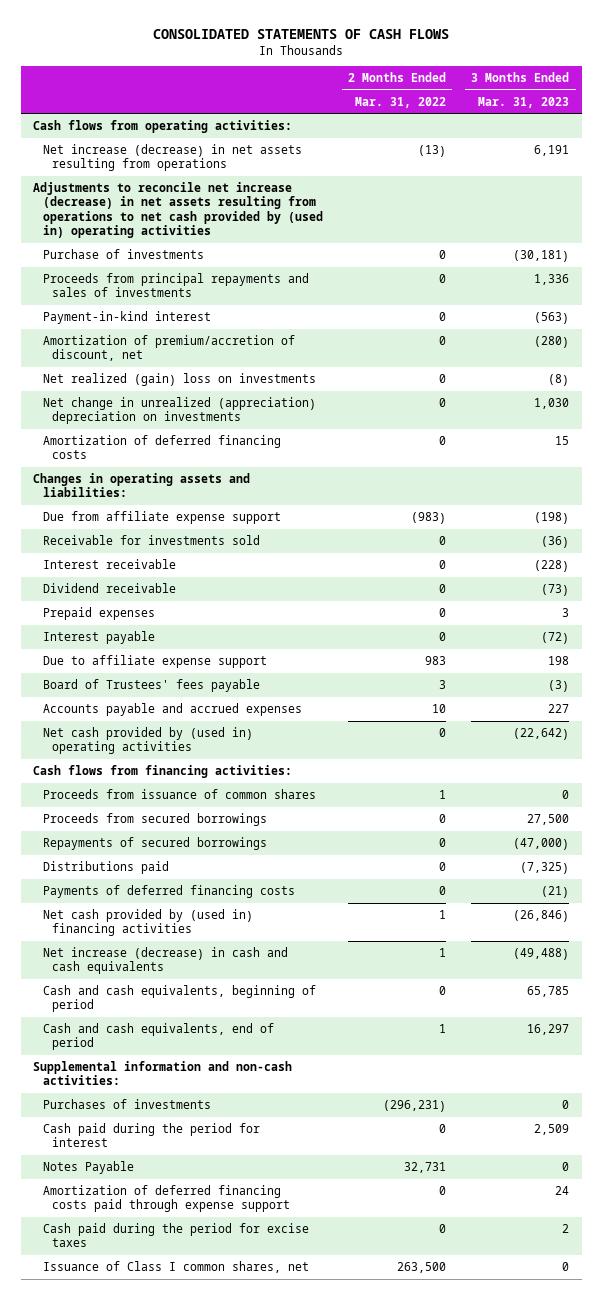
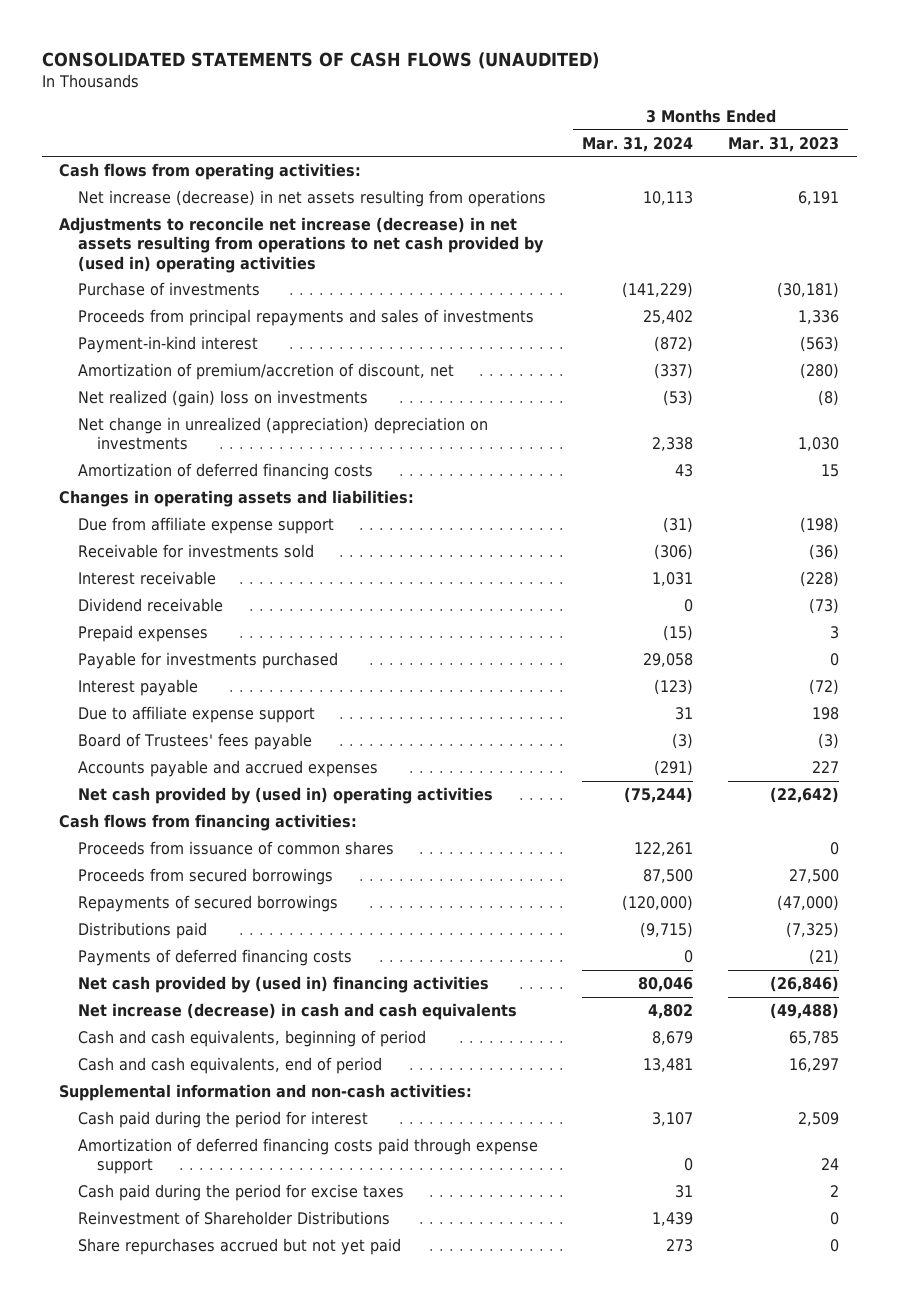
- CONSOLIDATED STATEMENTS OF CASH FLOWS
+ CONSOLIDATED STATEMENTS OF CASH FLOWS (UNAUDITED)
- | 2 Months Ended Mar. 31, 2022 | 3 Months Ended Mar. 31, 2023
+ | 3 Months Ended Mar. 31, 2024 | 3 Months Ended Mar. 31, 2023
+ Payable for investments purchased | 29,058 | 0
- Purchases of investments | (296,231) | 0
- Notes Payable | 32,731 | 0
- Issuance of Class I common shares, net | 263,500 | 0
+ Reinvestment of Shareholder Distributions | 1,439 | 0
+ Share repurchases accrued but not yet paid | 273 | 0

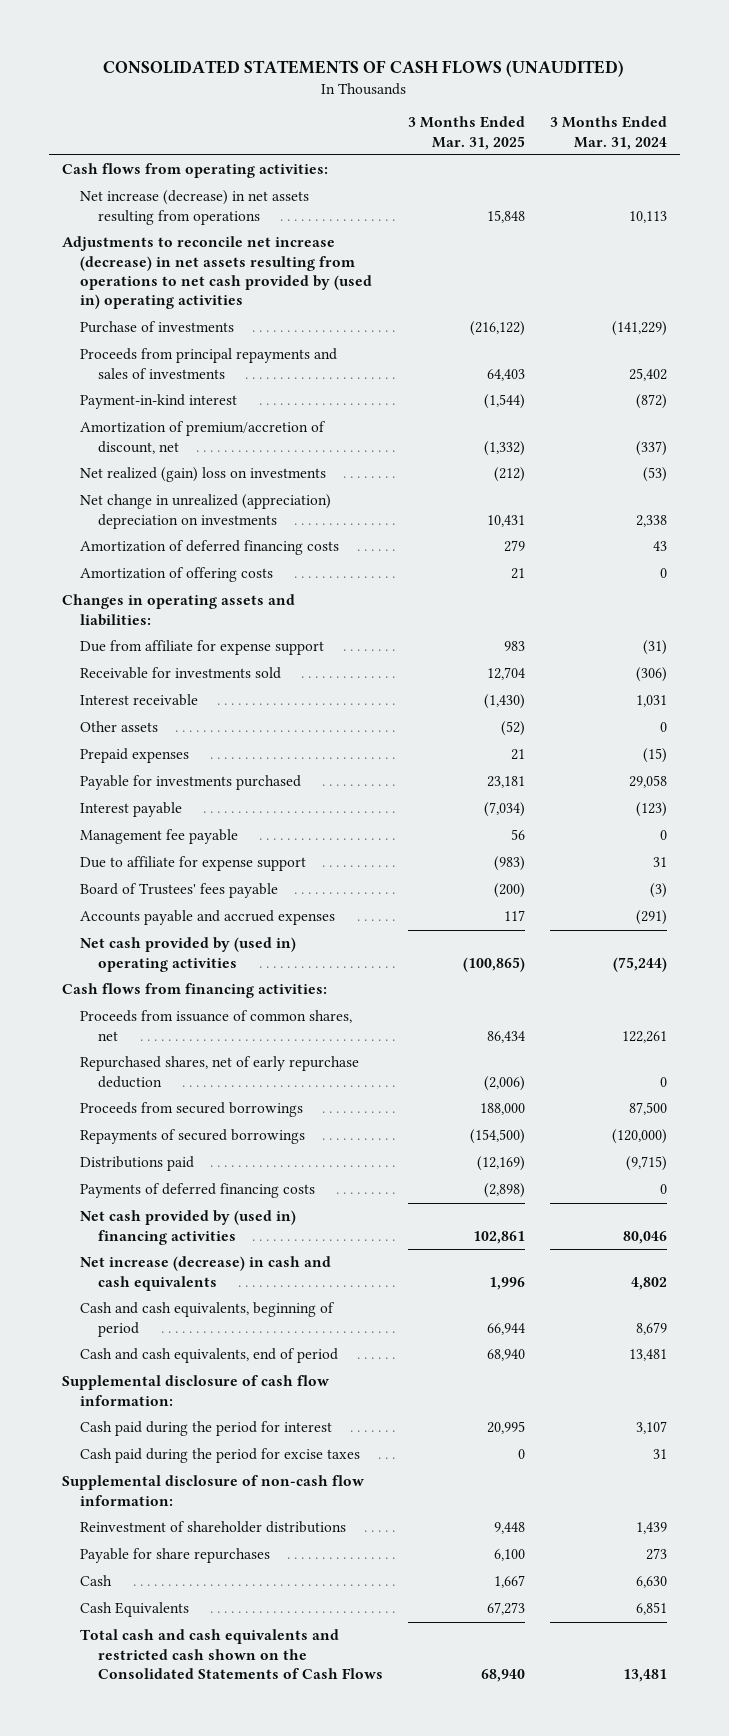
- | 3 Months Ended Mar. 31, 2024 | 3 Months Ended Mar. 31, 2023
+ | 3 Months Ended Mar. 31, 2025 | 3 Months Ended Mar. 31, 2024
+ Amortization of offering costs | 21 | 0
- Due from affiliate expense support | (31) | (198)
+ Due from affiliate for expense support | 983 | (31)
- Dividend receivable | 0 | (73)
+ Other assets | (52) | 0
- Due to affiliate expense support | 31 | 198
+ Management fee payable | 56 | 0
+ Due to affiliate for expense support | (983) | 31
- Proceeds from issuance of common shares | 122,261 | 0
+ Proceeds from issuance of common shares, net | 86,434 | 122,261
+ Repurchased shares, net of early repurchase deduction | (2,006) | 0
- Supplemental information and non-cash activities:
+ Supplemental disclosure of cash flow information:
- Amortization of deferred financing costs paid through expense support | 0 | 24
- Reinvestment of Shareholder Distributions | 1,439 | 0
- Share repurchases accrued but not yet paid | 273 | 0
+ Supplemental disclosure of non-cash flow information:
+ Reinvestment of shareholder distributions | 9,448 | 1,439
+ Payable for share repurchases | 6,100 | 273
+ Cash | 1,667 | 6,630
+ Cash Equivalents | 67,273 | 6,851
+ Total cash and cash equivalents and restricted cash shown on the Consolidated Statements of Cash Flows | 68,940 | 13,481

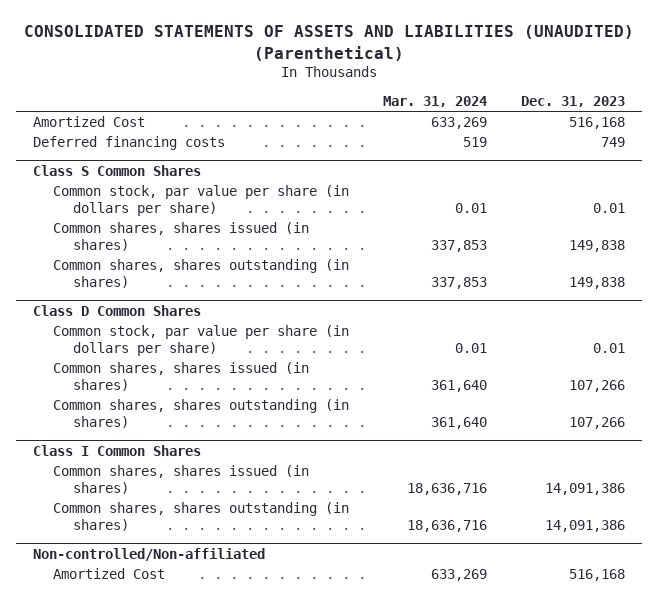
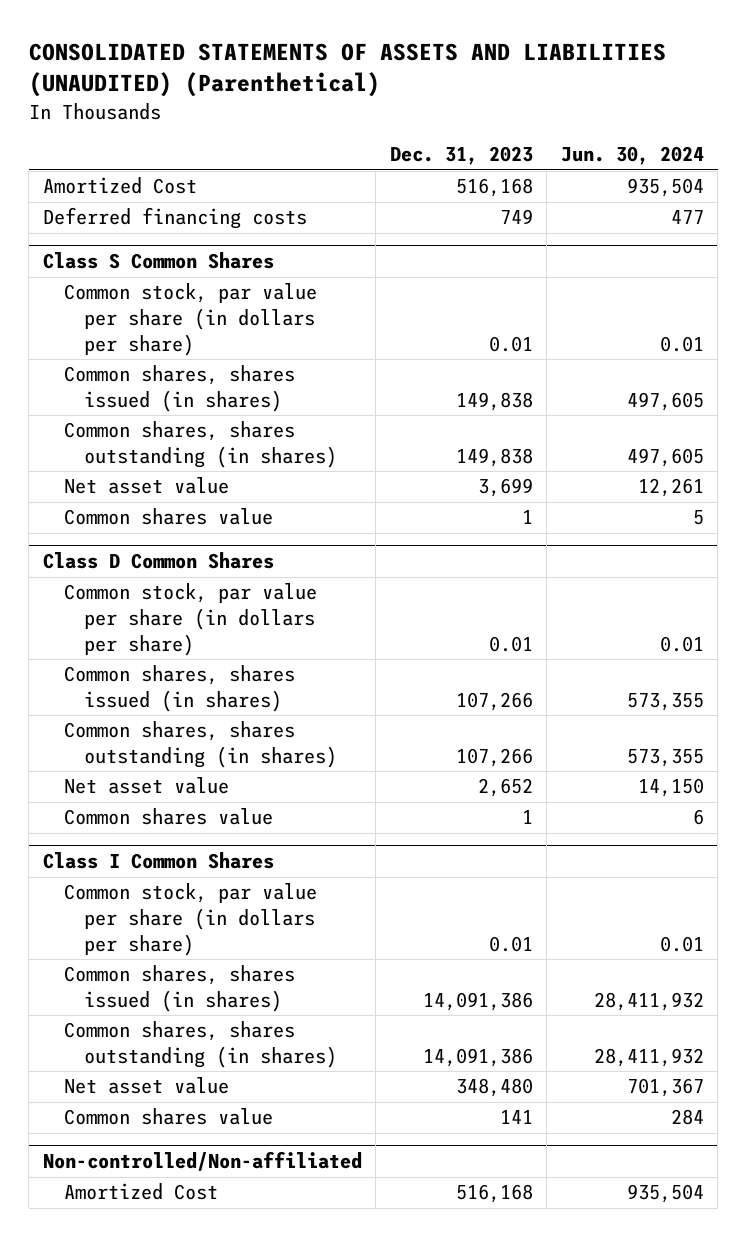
- | Mar. 31, 2024 | Dec. 31, 2023
+ | Dec. 31, 2023 | Jun. 30, 2024
@ Class S Common Shares
+ Net asset value | 3,699 | 12,261
+ Common shares value | 1 | 5
@ Class D Common Shares
+ Net asset value | 2,652 | 14,150
+ Common shares value | 1 | 6
@ Class I Common Shares
+ Common stock, par value per share (in dollars per share) | 0.01 | 0.01
+ Net asset value | 348,480 | 701,367
+ Common shares value | 141 | 284

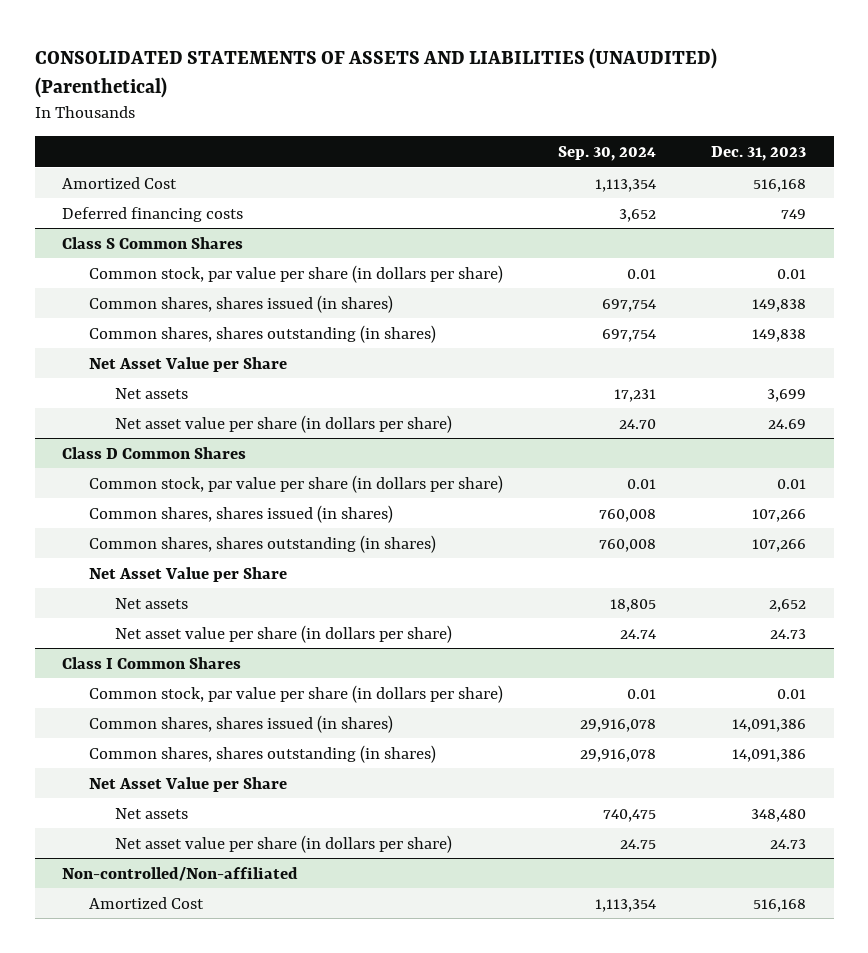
- | Dec. 31, 2023 | Jun. 30, 2024
+ | Sep. 30, 2024 | Dec. 31, 2023
@ Class S Common Shares
- Net asset value | 3,699 | 12,261
- Common shares value | 1 | 5
+ Net Asset Value per Share
+ Net assets | 17,231 | 3,699
+ Net asset value per share (in dollars per share) | 24.70 | 24.69
@ Class D Common Shares
- Net asset value | 2,652 | 14,150
- Common shares value | 1 | 6
+ Net Asset Value per Share
+ Net assets | 18,805 | 2,652
+ Net asset value per share (in dollars per share) | 24.74 | 24.73
@ Class I Common Shares
- Net asset value | 348,480 | 701,367
- Common shares value | 141 | 284
+ Net Asset Value per Share
+ Net assets | 740,475 | 348,480
+ Net asset value per share (in dollars per share) | 24.75 | 24.73

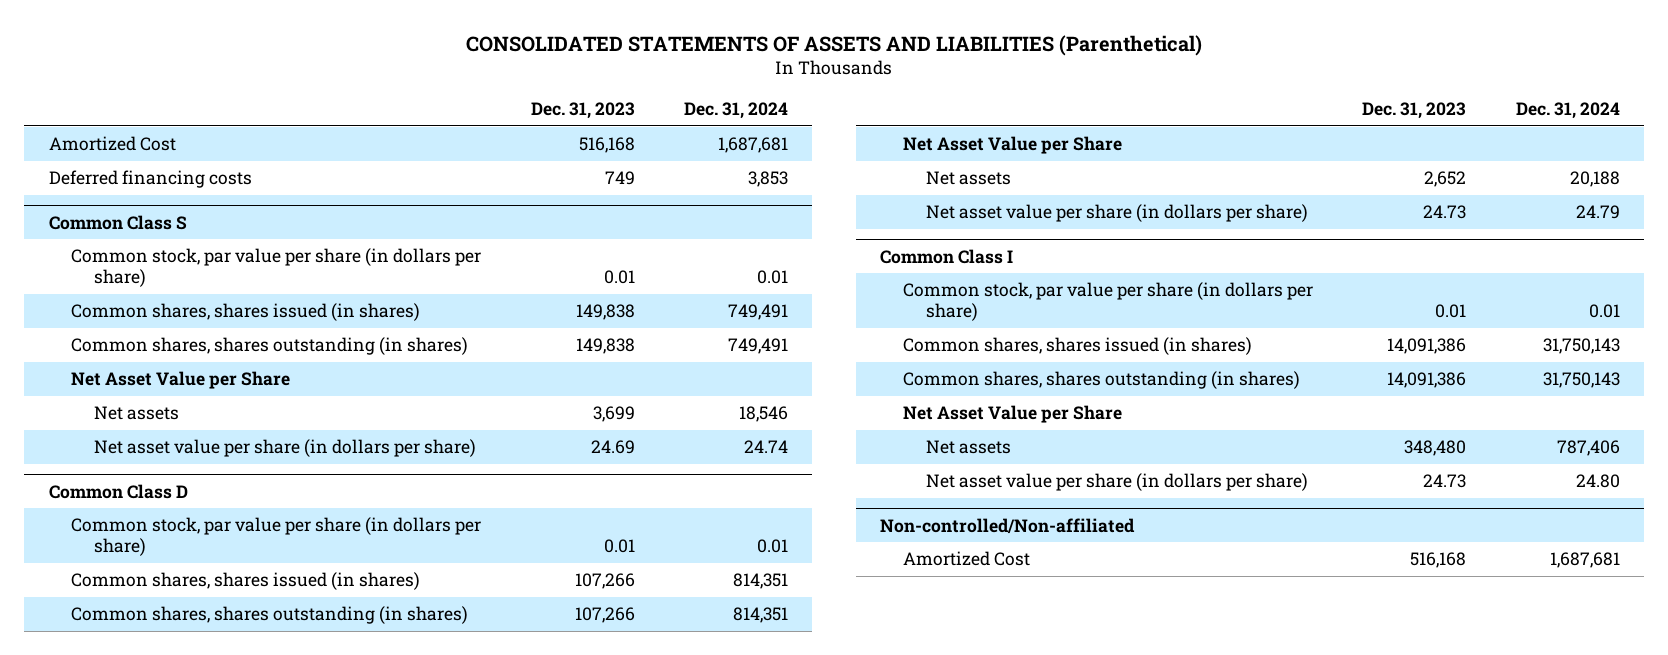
- CONSOLIDATED STATEMENTS OF ASSETS AND LIABILITIES (UNAUDITED) (Parenthetical)
+ CONSOLIDATED STATEMENTS OF ASSETS AND LIABILITIES (Parenthetical)
- | Sep. 30, 2024 | Dec. 31, 2023
+ | Dec. 31, 2023 | Dec. 31, 2024
- Class S Common Shares
+ Common Class S
- Class D Common Shares
+ Common Class D
- Class I Common Shares
+ Common Class I

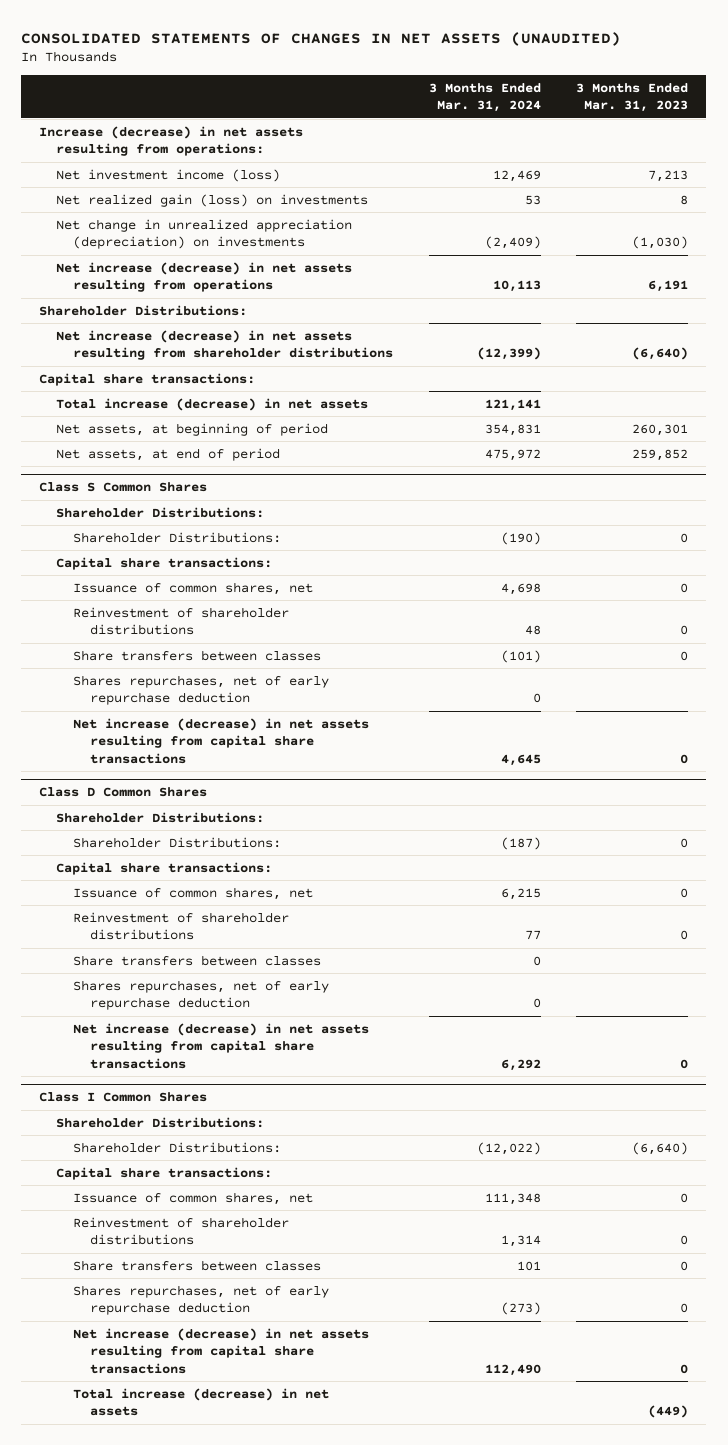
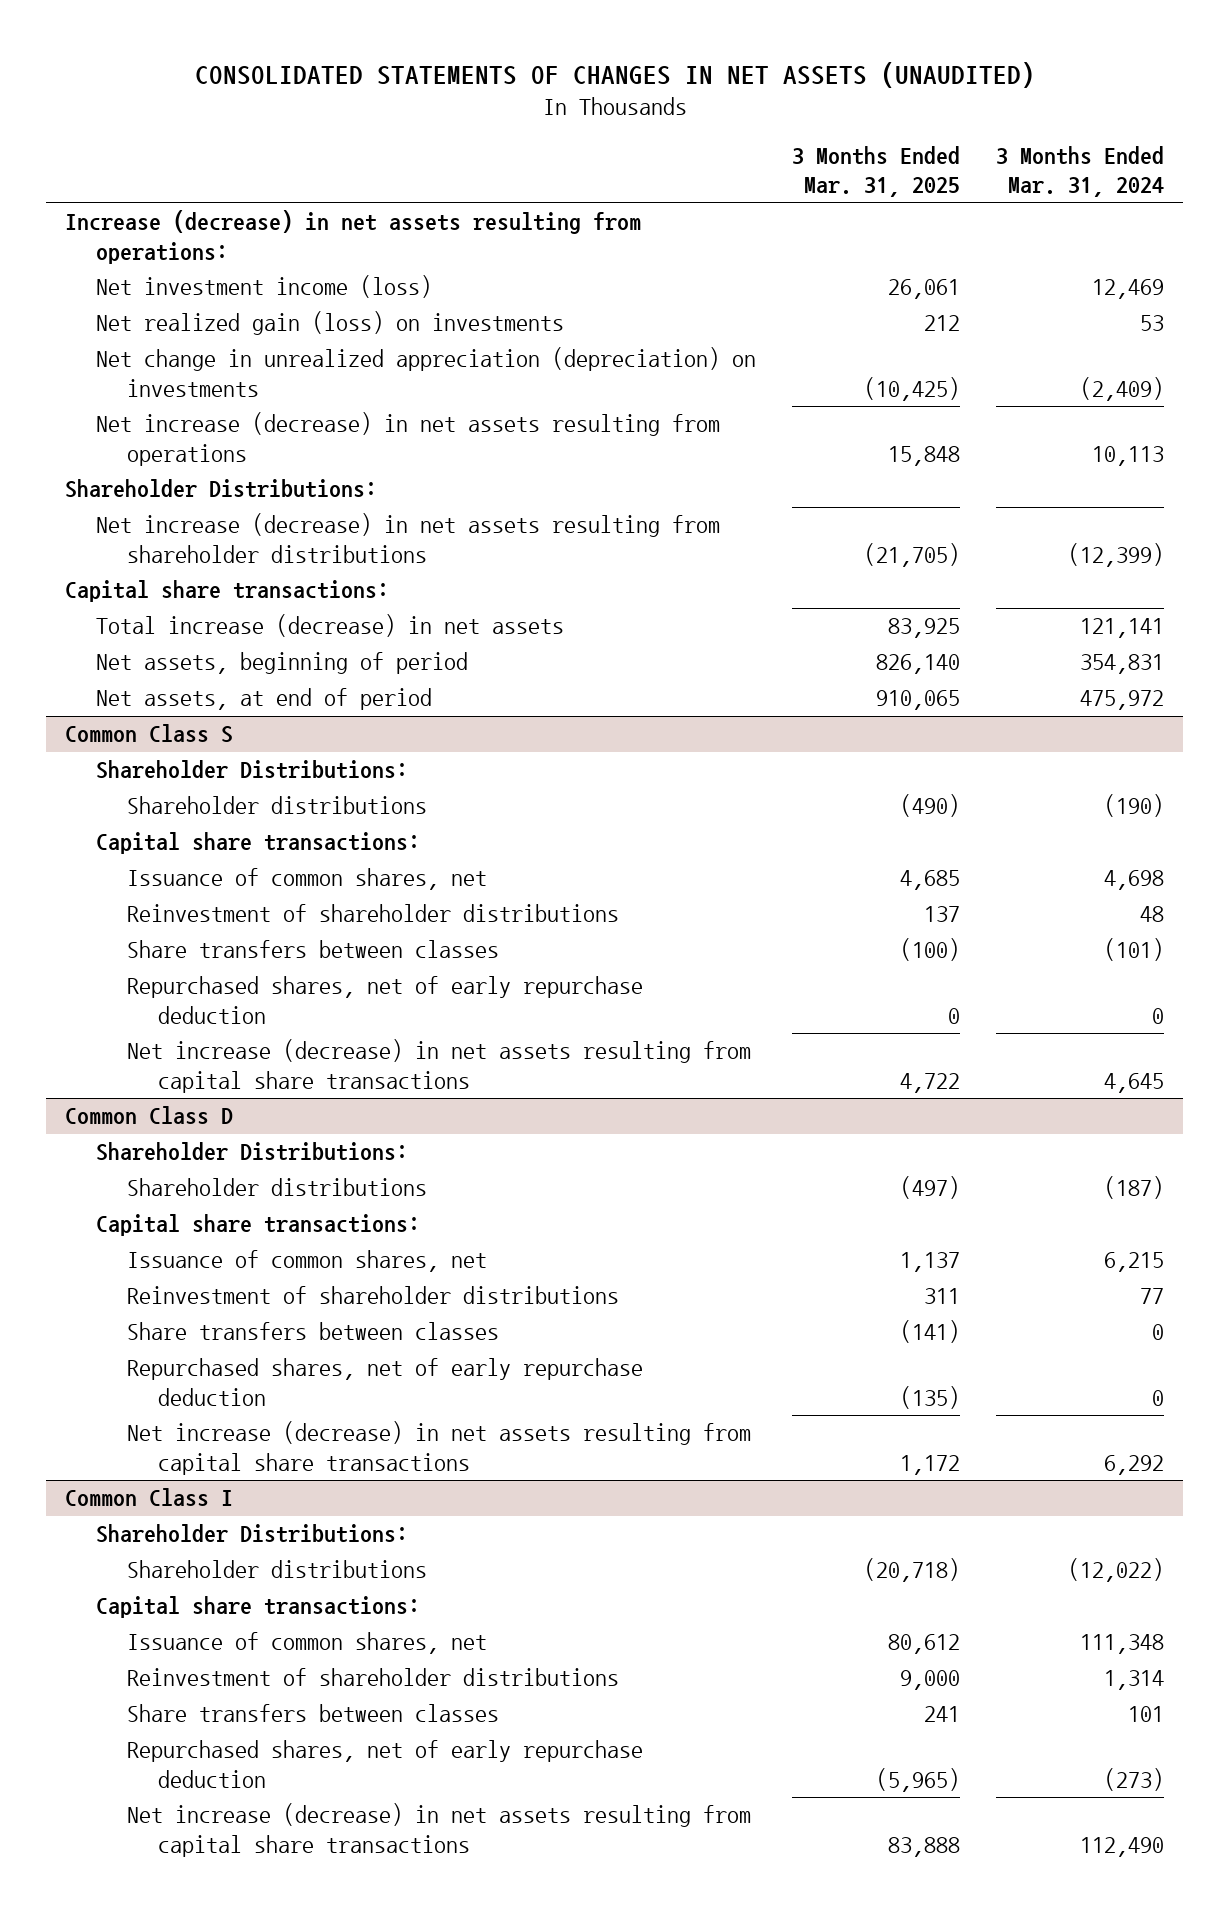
- | 3 Months Ended Mar. 31, 2024 | 3 Months Ended Mar. 31, 2023
+ | 3 Months Ended Mar. 31, 2025 | 3 Months Ended Mar. 31, 2024
- Net assets, at beginning of period | 354,831 | 260,301
+ Net assets, beginning of period | 826,140 | 354,831
- Class S Common Shares
+ Common Class S
- Shareholder Distributions: | (190) | 0
+ Shareholder distributions | (490) | (190)
- Shares repurchases, net of early repurchase deduction | 0 |
+ Repurchased shares, net of early repurchase deduction | 0 | 0
- Class D Common Shares
+ Common Class D
- Shareholder Distributions: | (187) | 0
+ Shareholder distributions | (497) | (187)
- Shares repurchases, net of early repurchase deduction | 0 |
+ Repurchased shares, net of early repurchase deduction | (135) | 0
- Class I Common Shares
+ Common Class I
- Shareholder Distributions: | (12,022) | (6,640)
+ Shareholder distributions | (20,718) | (12,022)
- Shares repurchases, net of early repurchase deduction | (273) | 0
+ Repurchased shares, net of early repurchase deduction | (5,965) | (273)
- Total increase (decrease) in net assets | | (449)

